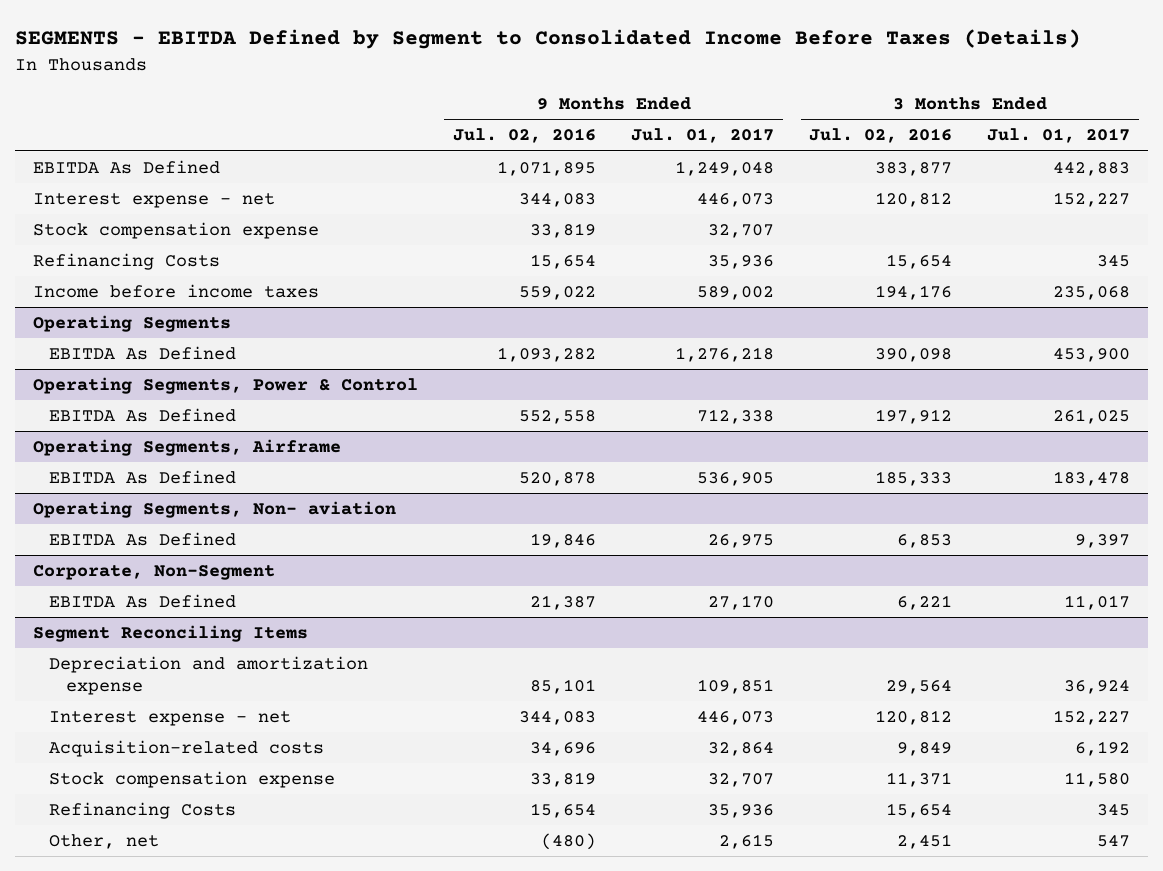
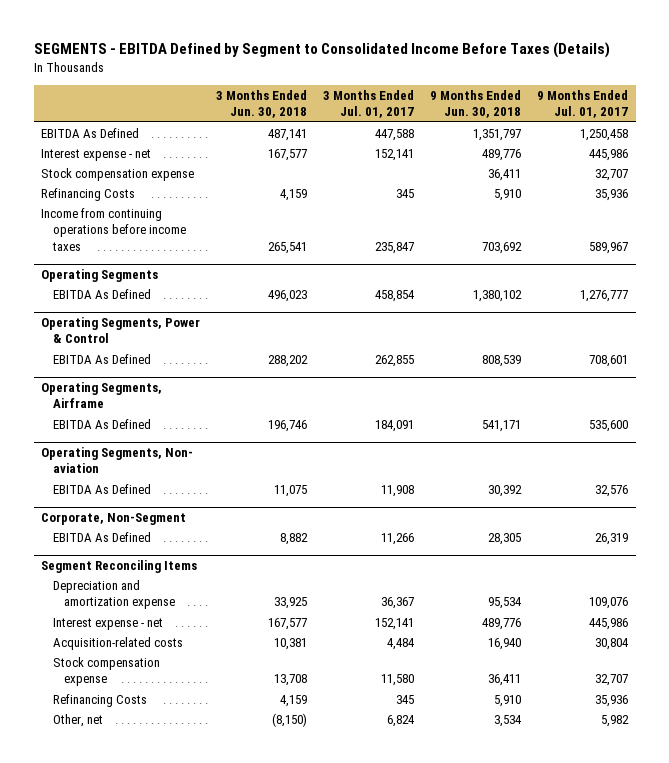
- | 9 Months Ended Jul. 02, 2016 | 9 Months Ended Jul. 01, 2017 | 3 Months Ended Jul. 02, 2016 | 3 Months Ended Jul. 01, 2017
+ | 3 Months Ended Jun. 30, 2018 | 3 Months Ended Jul. 01, 2017 | 9 Months Ended Jun. 30, 2018 | 9 Months Ended Jul. 01, 2017
- EBITDA As Defined | 1,071,895 | 1,249,048 | 383,877 | 442,883
- Interest expense - net | 344,083 | 446,073 | 120,812 | 152,227
+ EBITDA As Defined | 487,141 | 447,588 | 1,351,797 | 1,250,458
+ Interest expense - net | 167,577 | 152,141 | 489,776 | 445,986
- Income before income taxes | 559,022 | 589,002 | 194,176 | 235,068
+ Income from continuing operations before income taxes | 265,541 | 235,847 | 703,692 | 589,967
@ Operating Segments
- EBITDA As Defined | 1,093,282 | 1,276,218 | 390,098 | 453,900
+ EBITDA As Defined | 496,023 | 458,854 | 1,380,102 | 1,276,777
@ Operating Segments, Power & Control
- EBITDA As Defined | 552,558 | 712,338 | 197,912 | 261,025
+ EBITDA As Defined | 288,202 | 262,855 | 808,539 | 708,601
@ Operating Segments, Airframe
- EBITDA As Defined | 520,878 | 536,905 | 185,333 | 183,478
+ EBITDA As Defined | 196,746 | 184,091 | 541,171 | 535,600
@ Operating Segments, Non- aviation
- EBITDA As Defined | 19,846 | 26,975 | 6,853 | 9,397
+ EBITDA As Defined | 11,075 | 11,908 | 30,392 | 32,576
@ Corporate, Non-Segment
- EBITDA As Defined | 21,387 | 27,170 | 6,221 | 11,017
+ EBITDA As Defined | 8,882 | 11,266 | 28,305 | 26,319
@ Segment Reconciling Items
- Depreciation and amortization expense | 85,101 | 109,851 | 29,564 | 36,924
- Interest expense - net | 344,083 | 446,073 | 120,812 | 152,227
- Acquisition-related costs | 34,696 | 32,864 | 9,849 | 6,192
+ Depreciation and amortization expense | 33,925 | 36,367 | 95,534 | 109,076
+ Interest expense - net | 167,577 | 152,141 | 489,776 | 445,986
+ Acquisition-related costs | 10,381 | 4,484 | 16,940 | 30,804
- Other, net | (480) | 2,615 | 2,451 | 547
+ Other, net | (8,150) | 6,824 | 3,534 | 5,982

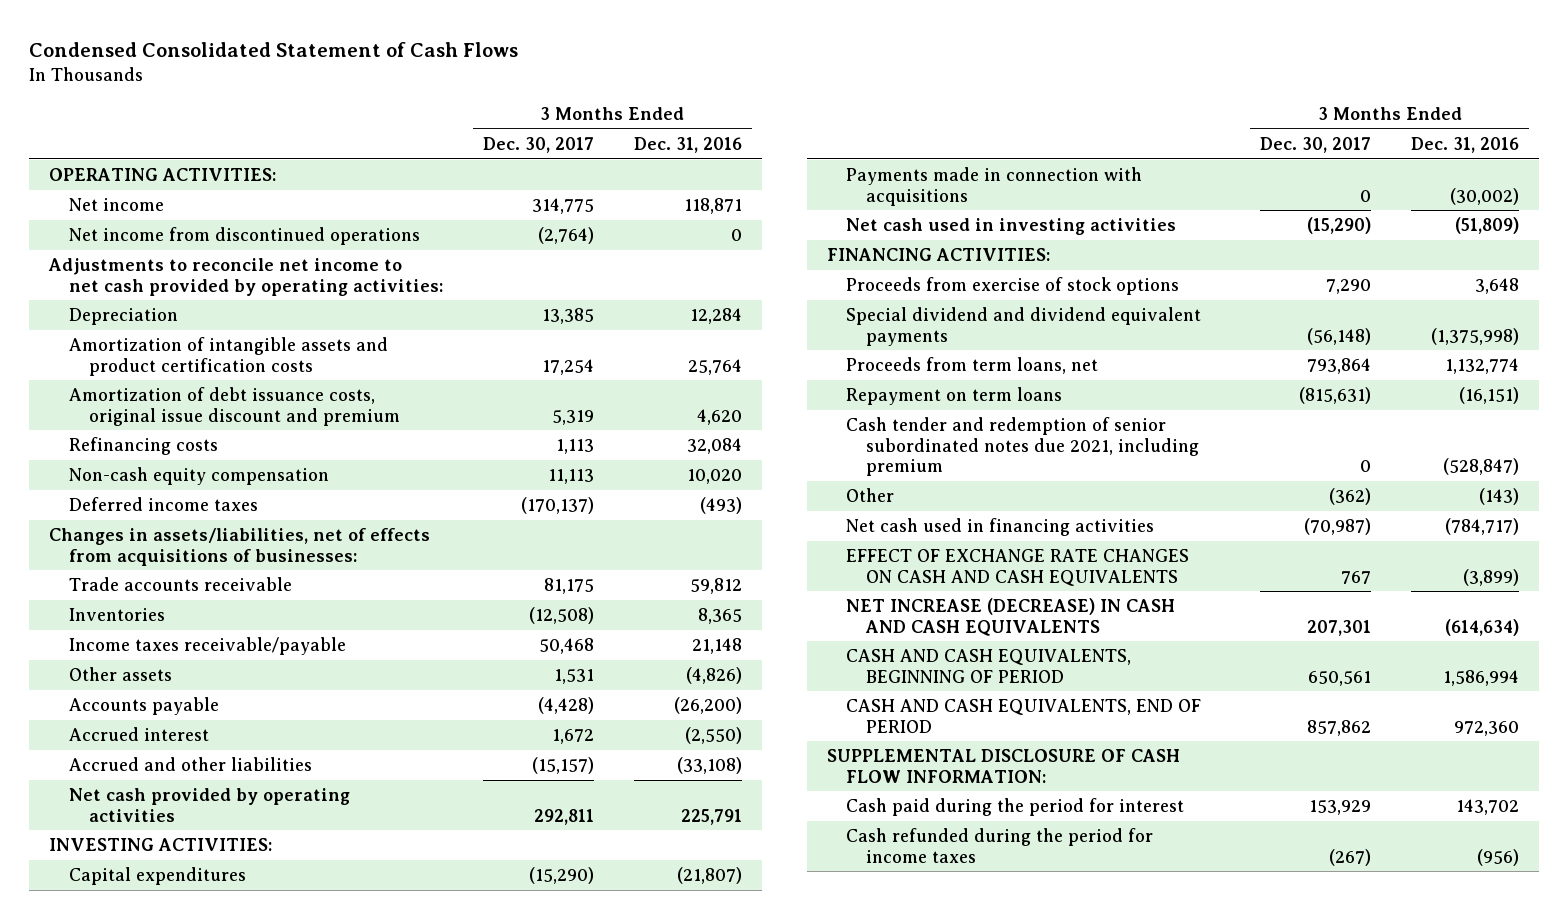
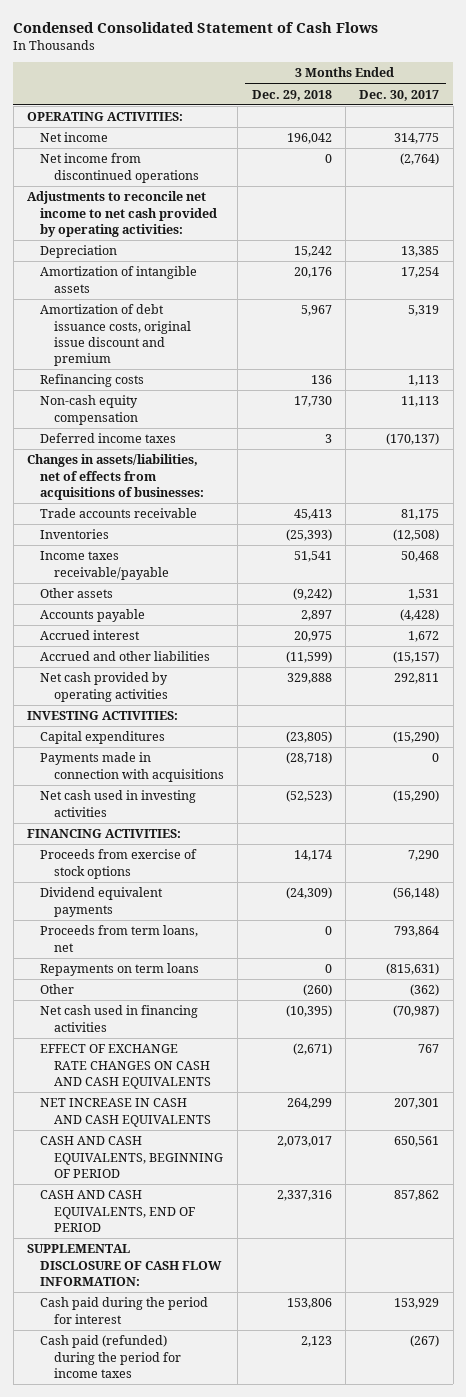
- | 3 Months Ended Dec. 30, 2017 | 3 Months Ended Dec. 31, 2016
+ | 3 Months Ended Dec. 29, 2018 | 3 Months Ended Dec. 30, 2017
- Amortization of intangible assets and product certification costs | 17,254 | 25,764
+ Amortization of intangible assets | 20,176 | 17,254
- Special dividend and dividend equivalent payments | (56,148) | (1,375,998)
+ Dividend equivalent payments | (24,309) | (56,148)
- Repayment on term loans | (815,631) | (16,151)
- Cash tender and redemption of senior subordinated notes due 2021, including premium | 0 | (528,847)
+ Repayments on term loans | 0 | (815,631)
- NET INCREASE (DECREASE) IN CASH AND CASH EQUIVALENTS | 207,301 | (614,634)
+ NET INCREASE IN CASH AND CASH EQUIVALENTS | 264,299 | 207,301
- Cash refunded during the period for income taxes | (267) | (956)
+ Cash paid (refunded) during the period for income taxes | 2,123 | (267)

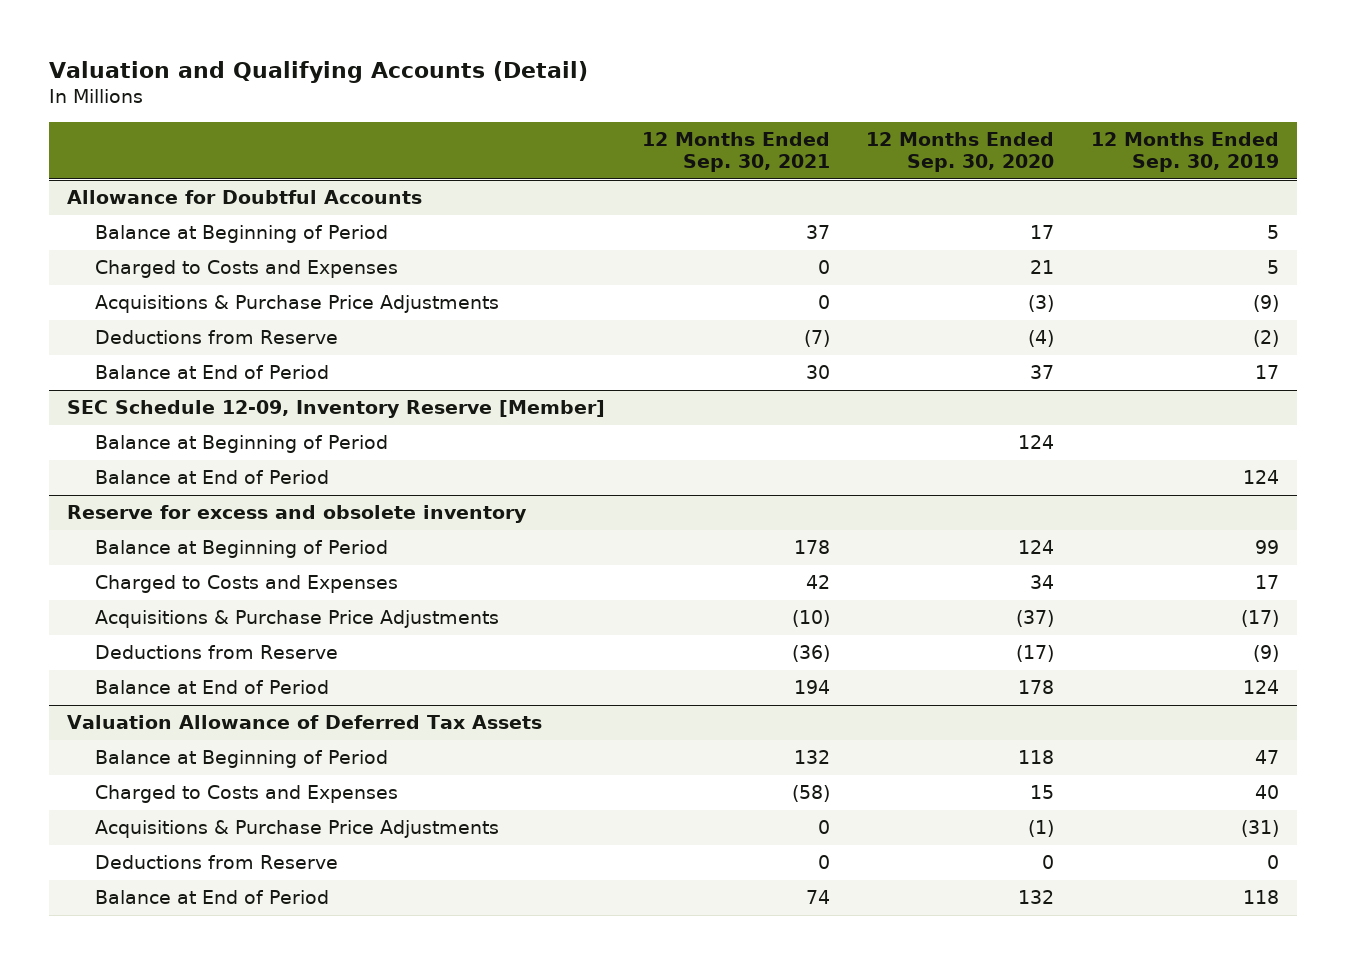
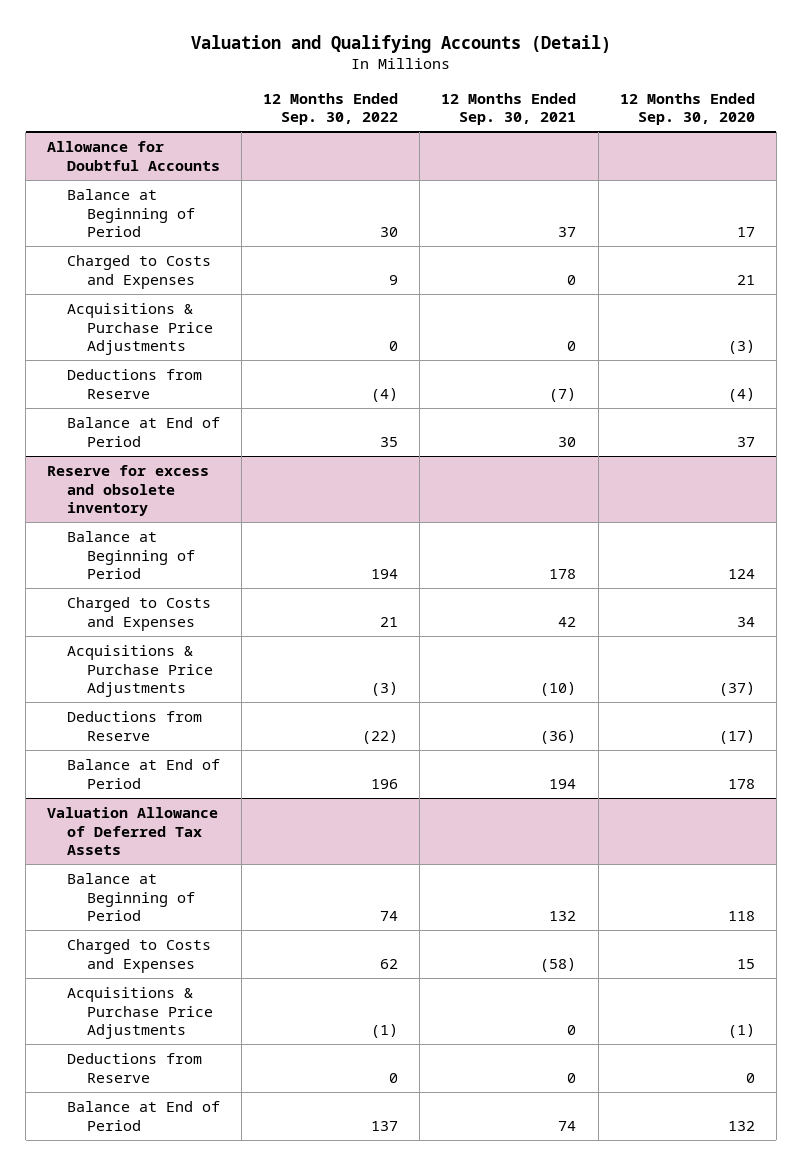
- | 12 Months Ended Sep. 30, 2021 | 12 Months Ended Sep. 30, 2020 | 12 Months Ended Sep. 30, 2019
+ | 12 Months Ended Sep. 30, 2022 | 12 Months Ended Sep. 30, 2021 | 12 Months Ended Sep. 30, 2020
- SEC Schedule 12-09, Inventory Reserve [Member]
- Balance at Beginning of Period | | 124 |
- Balance at End of Period | | | 124

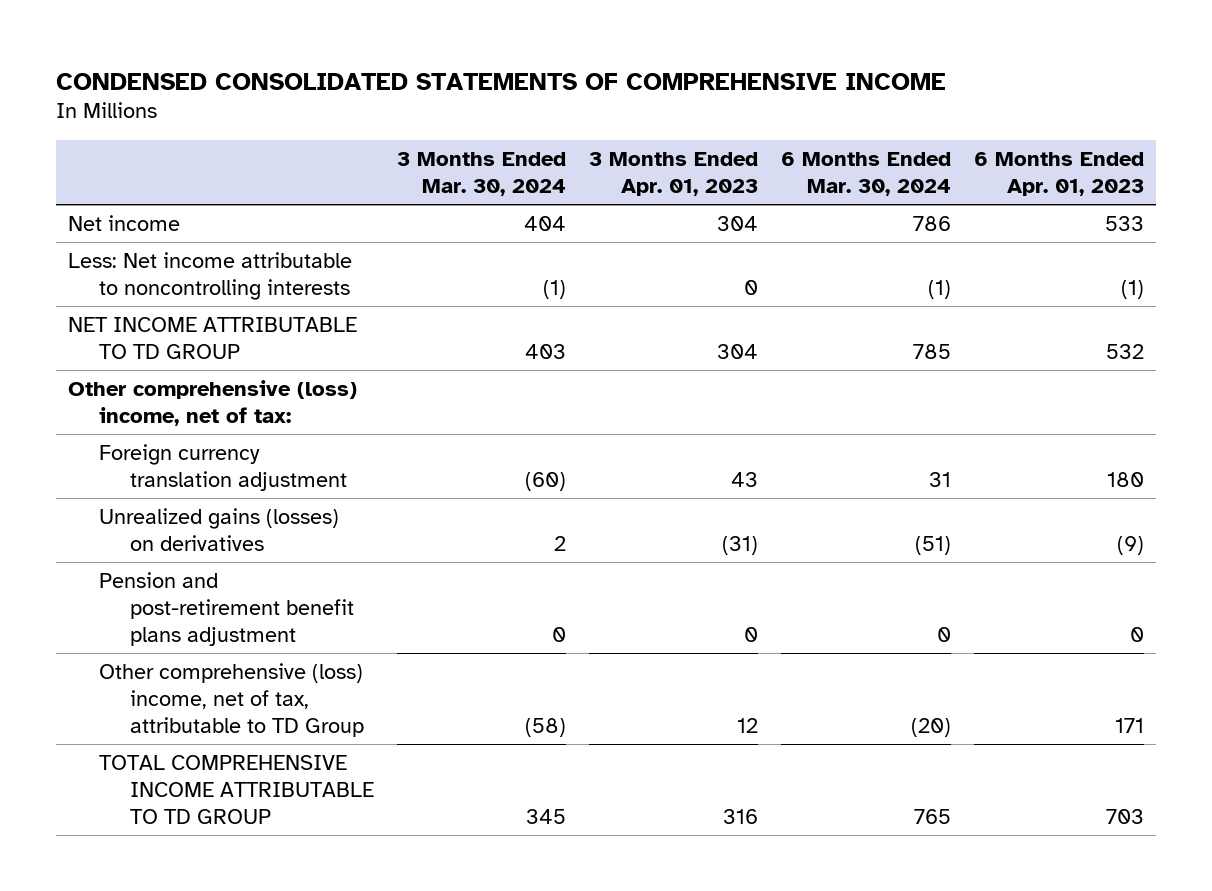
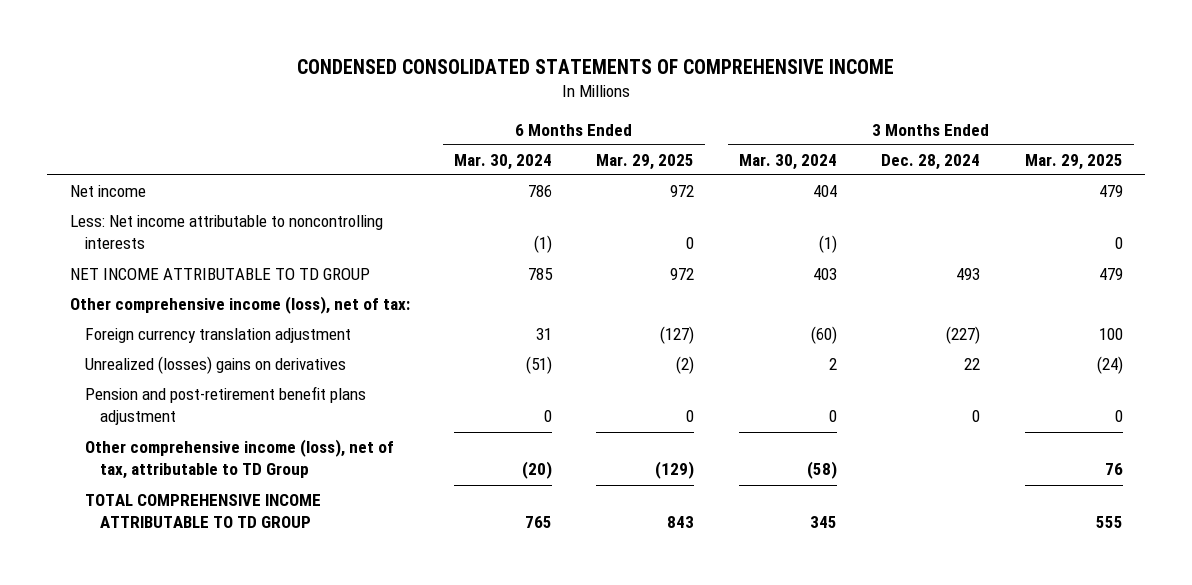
- | 3 Months Ended Mar. 30, 2024 | 3 Months Ended Apr. 01, 2023 | 6 Months Ended Mar. 30, 2024 | 6 Months Ended Apr. 01, 2023
+ | 6 Months Ended Mar. 30, 2024 | 6 Months Ended Mar. 29, 2025 | 3 Months Ended Mar. 30, 2024 | 3 Months Ended Dec. 28, 2024 | 3 Months Ended Mar. 29, 2025
- Other comprehensive (loss) income, net of tax:
+ Other comprehensive income (loss), net of tax:
- Unrealized gains (losses) on derivatives | 2 | (31) | (51) | (9)
+ Unrealized (losses) gains on derivatives | (51) | (2) | 2 | 22 | (24)
- Other comprehensive (loss) income, net of tax, attributable to TD Group | (58) | 12 | (20) | 171
+ Other comprehensive income (loss), net of tax, attributable to TD Group | (20) | (129) | (58) | | 76

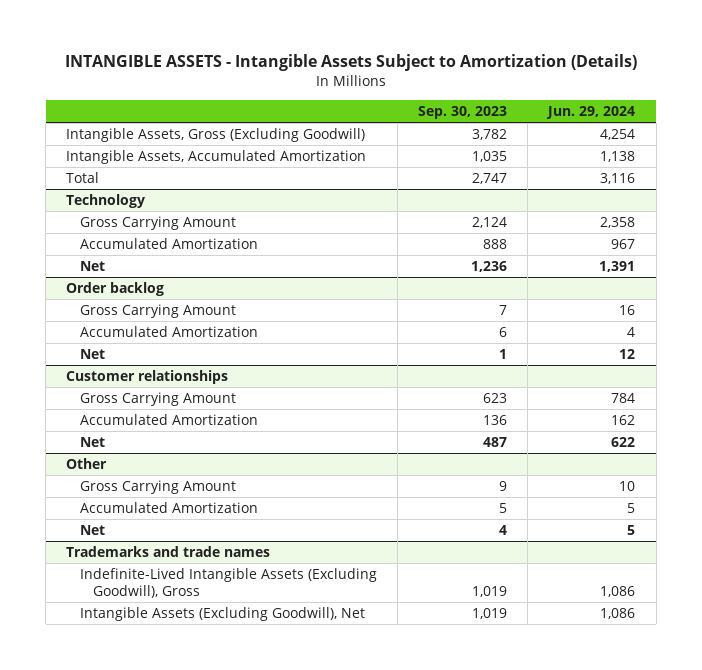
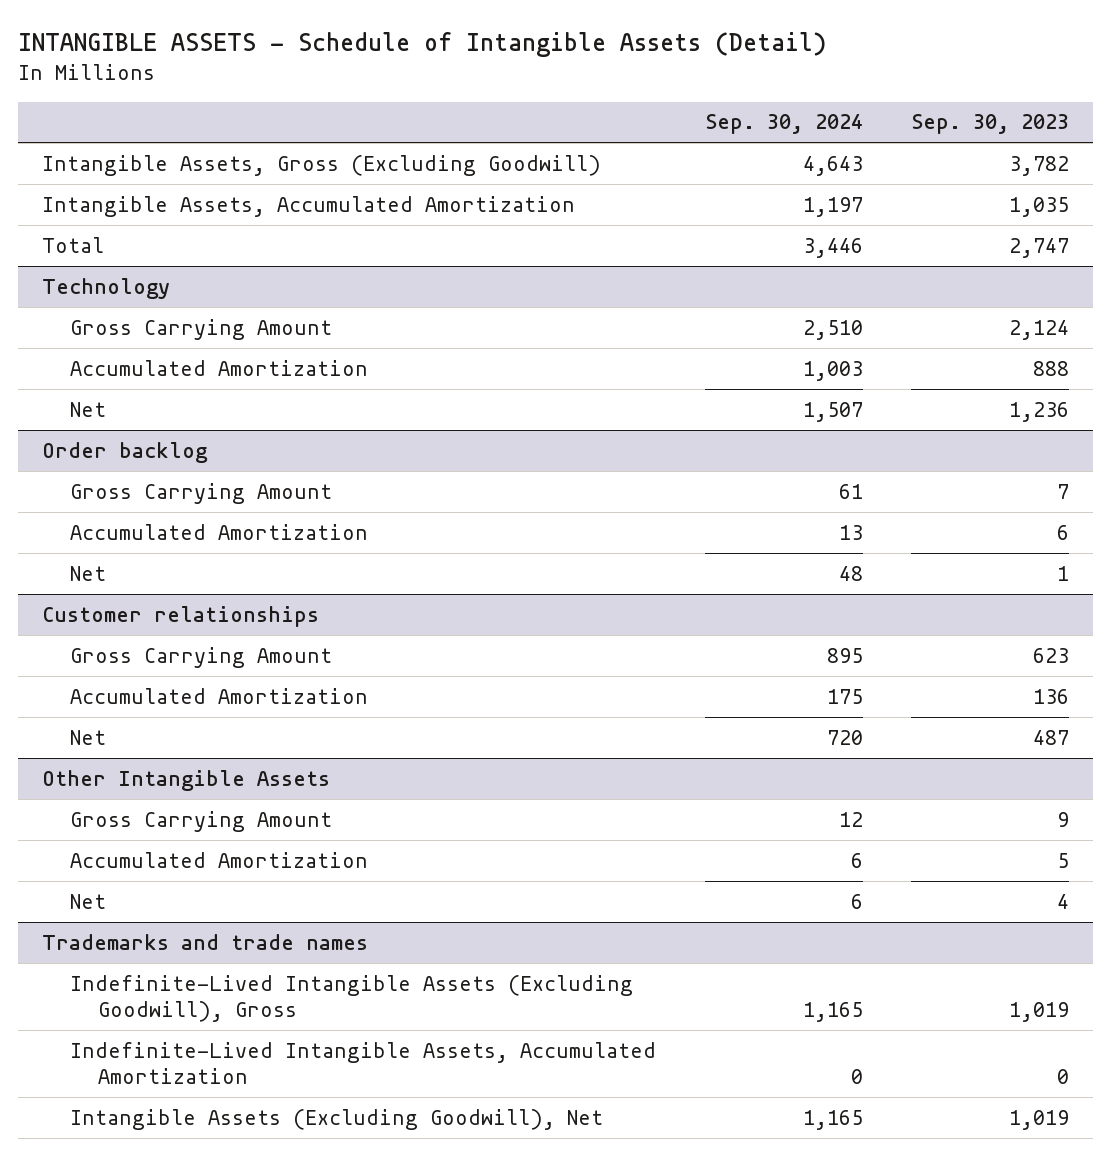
- INTANGIBLE ASSETS - Intangible Assets Subject to Amortization (Details)
+ INTANGIBLE ASSETS - Schedule of Intangible Assets (Detail)
- | Sep. 30, 2023 | Jun. 29, 2024
+ | Sep. 30, 2024 | Sep. 30, 2023
- Other
+ Other Intangible Assets
@ Trademarks and trade names
+ Indefinite-Lived Intangible Assets, Accumulated Amortization | 0 | 0

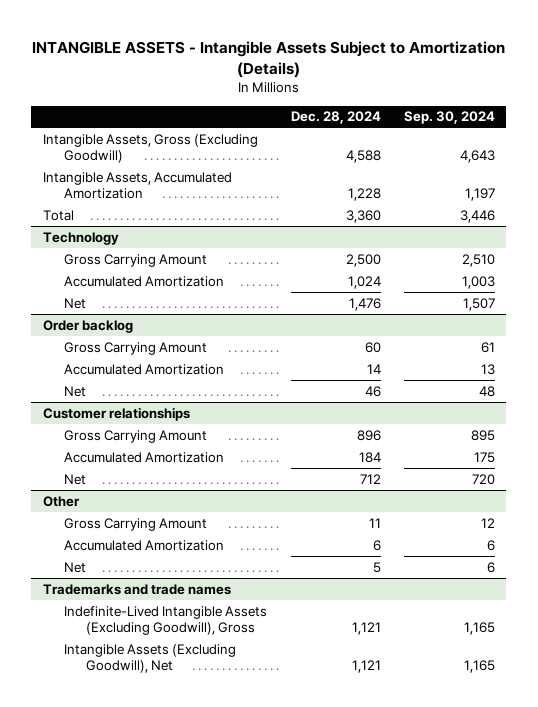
- INTANGIBLE ASSETS - Schedule of Intangible Assets (Detail)
+ INTANGIBLE ASSETS - Intangible Assets Subject to Amortization (Details)
- | Sep. 30, 2024 | Sep. 30, 2023
+ | Dec. 28, 2024 | Sep. 30, 2024
- Other Intangible Assets
+ Other
@ Trademarks and trade names
- Indefinite-Lived Intangible Assets, Accumulated Amortization | 0 | 0

